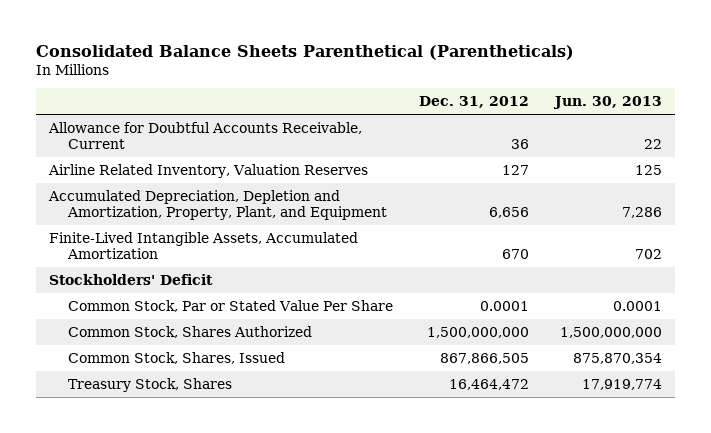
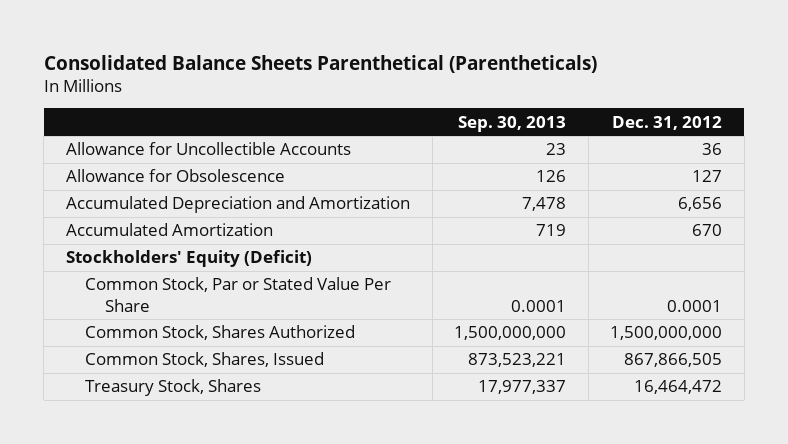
- | Dec. 31, 2012 | Jun. 30, 2013
+ | Sep. 30, 2013 | Dec. 31, 2012
- Allowance for Doubtful Accounts Receivable, Current | 36 | 22
- Airline Related Inventory, Valuation Reserves | 127 | 125
- Accumulated Depreciation, Depletion and Amortization, Property, Plant, and Equipment | 6,656 | 7,286
- Finite-Lived Intangible Assets, Accumulated Amortization | 670 | 702
- Stockholders' Deficit
+ Allowance for Uncollectible Accounts | 23 | 36
+ Allowance for Obsolescence | 126 | 127
+ Accumulated Depreciation and Amortization | 7,478 | 6,656
+ Accumulated Amortization | 719 | 670
+ Stockholders' Equity (Deficit)

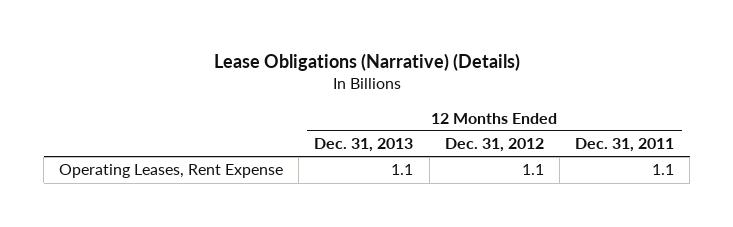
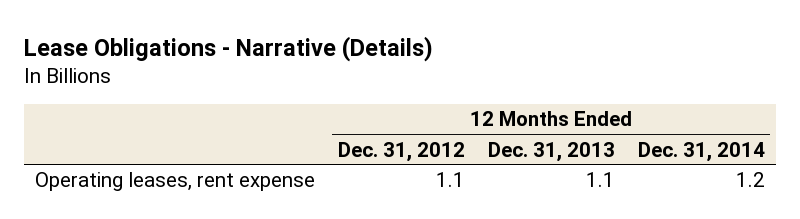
- Lease Obligations (Narrative) (Details)
+ Lease Obligations - Narrative (Details)
- | 12 Months Ended Dec. 31, 2013 | 12 Months Ended Dec. 31, 2012 | 12 Months Ended Dec. 31, 2011
+ | 12 Months Ended Dec. 31, 2012 | 12 Months Ended Dec. 31, 2013 | 12 Months Ended Dec. 31, 2014
- Operating Leases, Rent Expense | 1.1 | 1.1 | 1.1
+ Operating leases, rent expense | 1.1 | 1.1 | 1.2

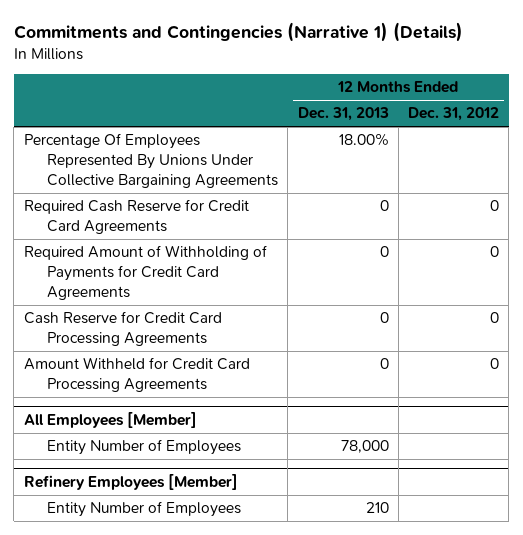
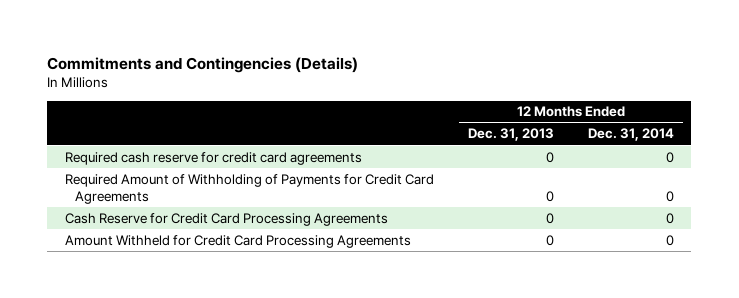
- Commitments and Contingencies (Narrative 1) (Details)
+ Commitments and Contingencies (Details)
- | 12 Months Ended Dec. 31, 2013 | 12 Months Ended Dec. 31, 2012
+ | 12 Months Ended Dec. 31, 2013 | 12 Months Ended Dec. 31, 2014
- Percentage Of Employees Represented By Unions Under Collective Bargaining Agreements | 18.00% |
- Required Cash Reserve for Credit Card Agreements | 0 | 0
+ Required cash reserve for credit card agreements | 0 | 0
- All Employees [Member]
- Entity Number of Employees | 78,000 |
- Refinery Employees [Member]
- Entity Number of Employees | 210 |

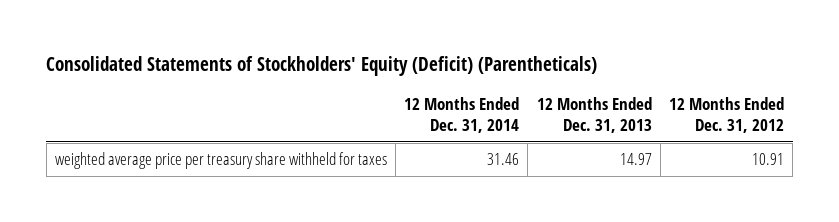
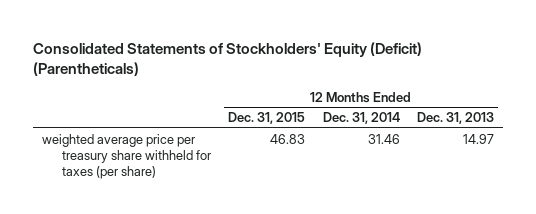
- | 12 Months Ended Dec. 31, 2014 | 12 Months Ended Dec. 31, 2013 | 12 Months Ended Dec. 31, 2012
+ | 12 Months Ended Dec. 31, 2015 | 12 Months Ended Dec. 31, 2014 | 12 Months Ended Dec. 31, 2013
- weighted average price per treasury share withheld for taxes | 31.46 | 14.97 | 10.91
+ weighted average price per treasury share withheld for taxes (per share) | 46.83 | 31.46 | 14.97

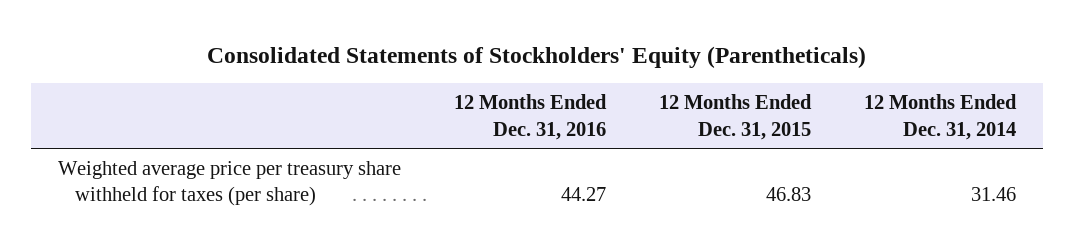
- Consolidated Statements of Stockholders' Equity (Deficit) (Parentheticals)
+ Consolidated Statements of Stockholders' Equity (Parentheticals)
- | 12 Months Ended Dec. 31, 2015 | 12 Months Ended Dec. 31, 2014 | 12 Months Ended Dec. 31, 2013
+ | 12 Months Ended Dec. 31, 2016 | 12 Months Ended Dec. 31, 2015 | 12 Months Ended Dec. 31, 2014
- weighted average price per treasury share withheld for taxes (per share) | 46.83 | 31.46 | 14.97
+ Weighted average price per treasury share withheld for taxes (per share) | 44.27 | 46.83 | 31.46

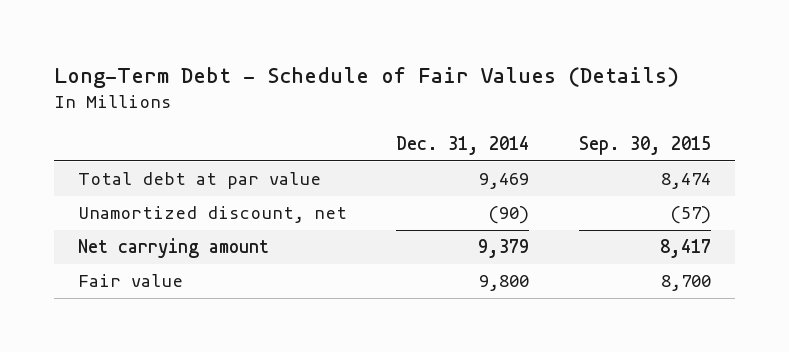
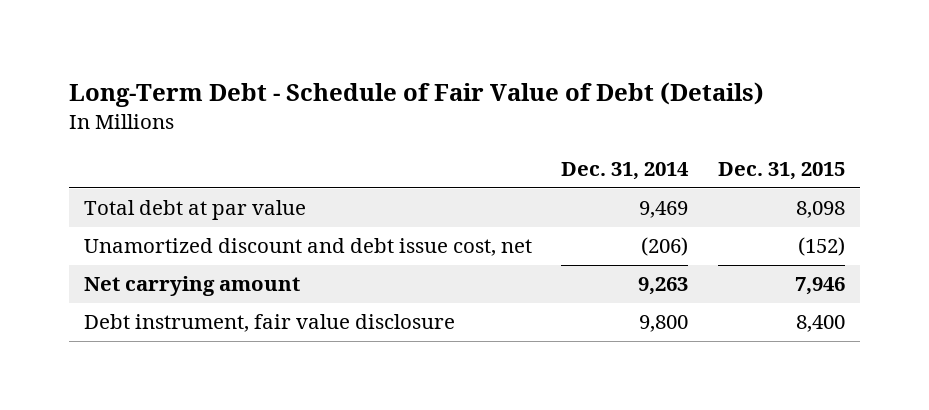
- Long-Term Debt - Schedule of Fair Values (Details)
+ Long-Term Debt - Schedule of Fair Value of Debt (Details)
- | Dec. 31, 2014 | Sep. 30, 2015
+ | Dec. 31, 2014 | Dec. 31, 2015
- Unamortized discount, net | (90) | (57)
- Net carrying amount | 9,379 | 8,417
- Fair value | 9,800 | 8,700
+ Unamortized discount and debt issue cost, net | (206) | (152)
+ Net carrying amount | 9,263 | 7,946
+ Debt instrument, fair value disclosure | 9,800 | 8,400

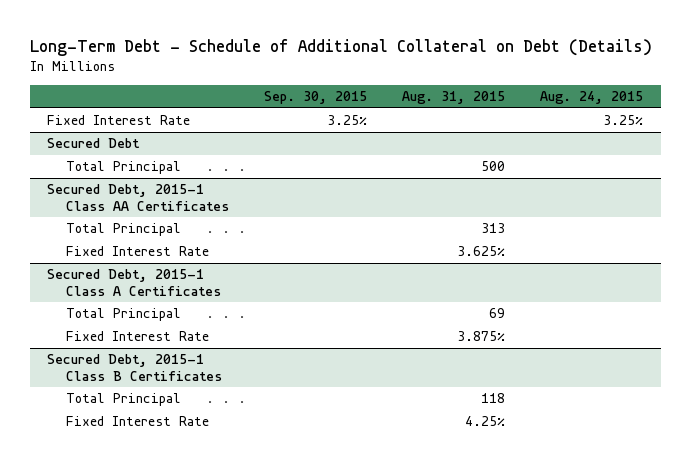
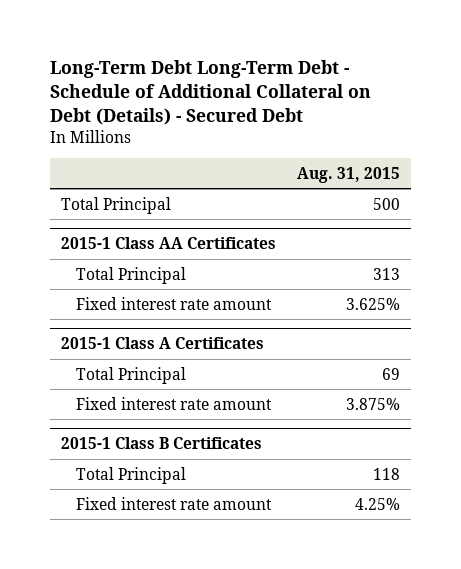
- Long-Term Debt - Schedule of Additional Collateral on Debt (Details)
+ Long-Term Debt Long-Term Debt - Schedule of Additional Collateral on Debt (Details) - Secured Debt
- | Sep. 30, 2015 | Aug. 31, 2015 | Aug. 24, 2015
+ | Aug. 31, 2015
- Fixed Interest Rate | 3.25% | | 3.25%
- Secured Debt
- Secured Debt, 2015-1 Class AA Certificates
+ 2015-1 Class AA Certificates
- Fixed Interest Rate | | 3.625% |
- Secured Debt, 2015-1 Class A Certificates
+ Fixed interest rate amount | 3.625%
+ 2015-1 Class A Certificates
- Fixed Interest Rate | | 3.875% |
- Secured Debt, 2015-1 Class B Certificates
+ Fixed interest rate amount | 3.875%
+ 2015-1 Class B Certificates
- Fixed Interest Rate | | 4.25% |
+ Fixed interest rate amount | 4.25%

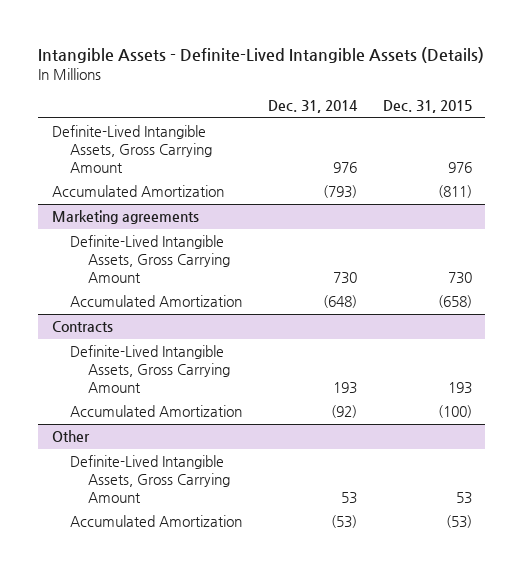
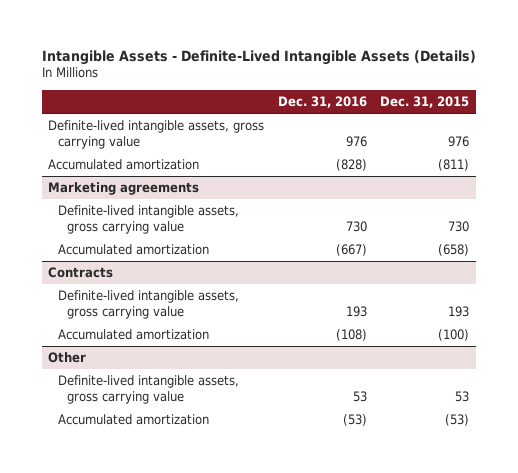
- | Dec. 31, 2014 | Dec. 31, 2015
+ | Dec. 31, 2016 | Dec. 31, 2015
- Definite-Lived Intangible Assets, Gross Carrying Amount | 976 | 976
- Accumulated Amortization | (793) | (811)
+ Definite-lived intangible assets, gross carrying value | 976 | 976
+ Accumulated amortization | (828) | (811)
@ Marketing agreements
- Definite-Lived Intangible Assets, Gross Carrying Amount | 730 | 730
- Accumulated Amortization | (648) | (658)
+ Definite-lived intangible assets, gross carrying value | 730 | 730
+ Accumulated amortization | (667) | (658)
@ Contracts
- Definite-Lived Intangible Assets, Gross Carrying Amount | 193 | 193
- Accumulated Amortization | (92) | (100)
+ Definite-lived intangible assets, gross carrying value | 193 | 193
+ Accumulated amortization | (108) | (100)
@ Other
- Definite-Lived Intangible Assets, Gross Carrying Amount | 53 | 53
- Accumulated Amortization | (53) | (53)
+ Definite-lived intangible assets, gross carrying value | 53 | 53
+ Accumulated amortization | (53) | (53)

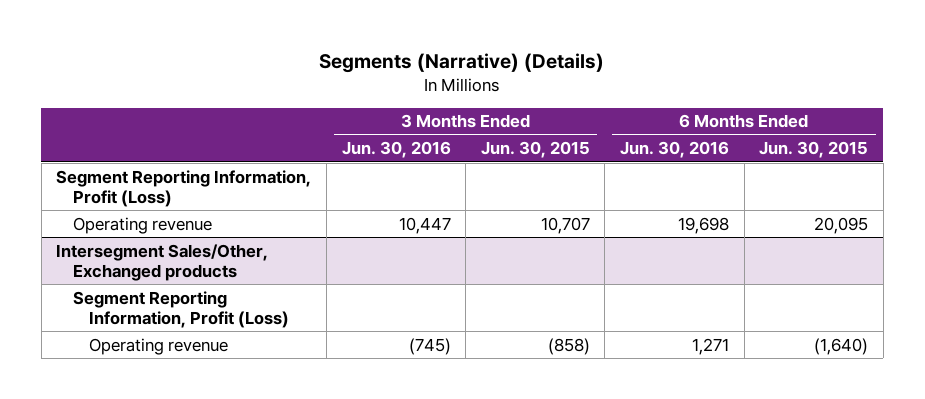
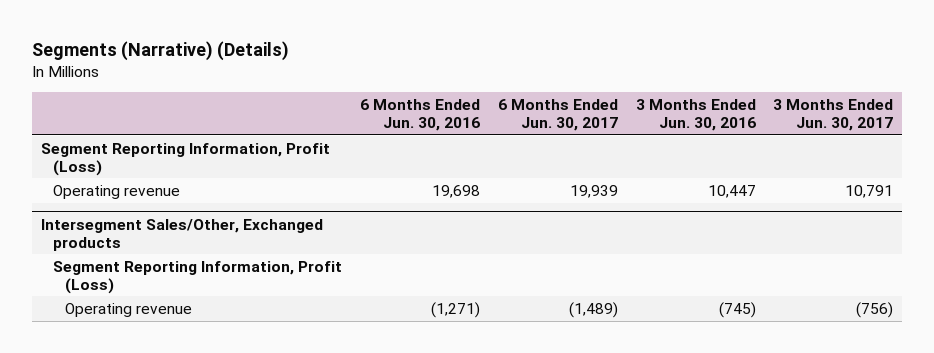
- | 3 Months Ended Jun. 30, 2016 | 3 Months Ended Jun. 30, 2015 | 6 Months Ended Jun. 30, 2016 | 6 Months Ended Jun. 30, 2015
+ | 6 Months Ended Jun. 30, 2016 | 6 Months Ended Jun. 30, 2017 | 3 Months Ended Jun. 30, 2016 | 3 Months Ended Jun. 30, 2017
@ Intersegment Sales/Other, Exchanged products
- Operating revenue | (745) | (858) | 1,271 | (1,640)
+ Operating revenue | (1,271) | (1,489) | (745) | (756)

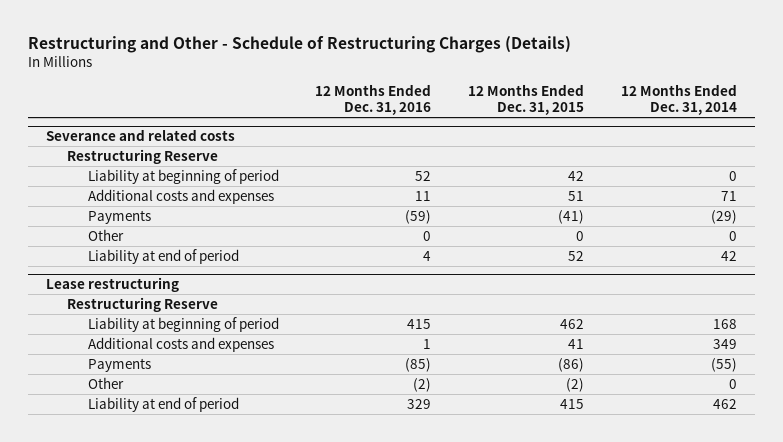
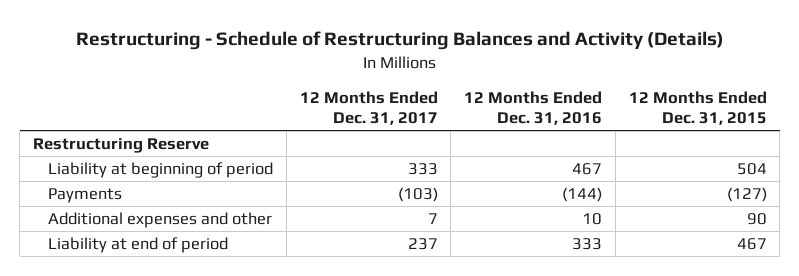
- Restructuring and Other - Schedule of Restructuring Charges (Details)
+ Restructuring - Schedule of Restructuring Balances and Activity (Details)
- | 12 Months Ended Dec. 31, 2016 | 12 Months Ended Dec. 31, 2015 | 12 Months Ended Dec. 31, 2014
+ | 12 Months Ended Dec. 31, 2017 | 12 Months Ended Dec. 31, 2016 | 12 Months Ended Dec. 31, 2015
- Severance and related costs
- Liability at beginning of period | 52 | 42 | 0
- Additional costs and expenses | 11 | 51 | 71
- Payments | (59) | (41) | (29)
- Other | 0 | 0 | 0
- Liability at end of period | 4 | 52 | 42
- Lease restructuring
- Restructuring Reserve
- Liability at beginning of period | 415 | 462 | 168
- Additional costs and expenses | 1 | 41 | 349
- Payments | (85) | (86) | (55)
- Other | (2) | (2) | 0
- Liability at end of period | 329 | 415 | 462
+ Liability at beginning of period | 333 | 467 | 504
+ Payments | (103) | (144) | (127)
+ Additional expenses and other | 7 | 10 | 90
+ Liability at end of period | 237 | 333 | 467

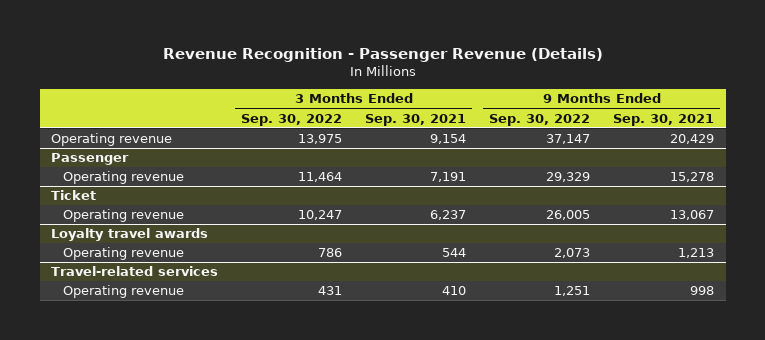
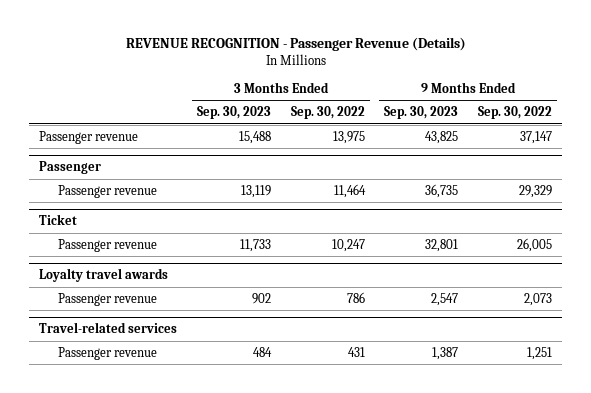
- Revenue Recognition - Passenger Revenue (Details)
+ REVENUE RECOGNITION - Passenger Revenue (Details)
- | 3 Months Ended Sep. 30, 2022 | 3 Months Ended Sep. 30, 2021 | 9 Months Ended Sep. 30, 2022 | 9 Months Ended Sep. 30, 2021
+ | 3 Months Ended Sep. 30, 2023 | 3 Months Ended Sep. 30, 2022 | 9 Months Ended Sep. 30, 2023 | 9 Months Ended Sep. 30, 2022
- Operating revenue | 13,975 | 9,154 | 37,147 | 20,429
+ Passenger revenue | 15,488 | 13,975 | 43,825 | 37,147
@ Passenger
- Operating revenue | 11,464 | 7,191 | 29,329 | 15,278
+ Passenger revenue | 13,119 | 11,464 | 36,735 | 29,329
@ Ticket
- Operating revenue | 10,247 | 6,237 | 26,005 | 13,067
+ Passenger revenue | 11,733 | 10,247 | 32,801 | 26,005
@ Loyalty travel awards
- Operating revenue | 786 | 544 | 2,073 | 1,213
+ Passenger revenue | 902 | 786 | 2,547 | 2,073
@ Travel-related services
- Operating revenue | 431 | 410 | 1,251 | 998
+ Passenger revenue | 484 | 431 | 1,387 | 1,251

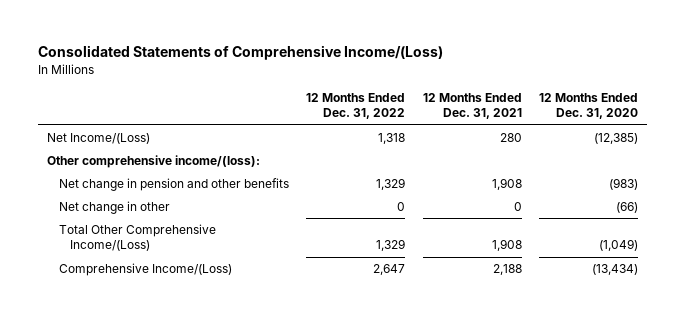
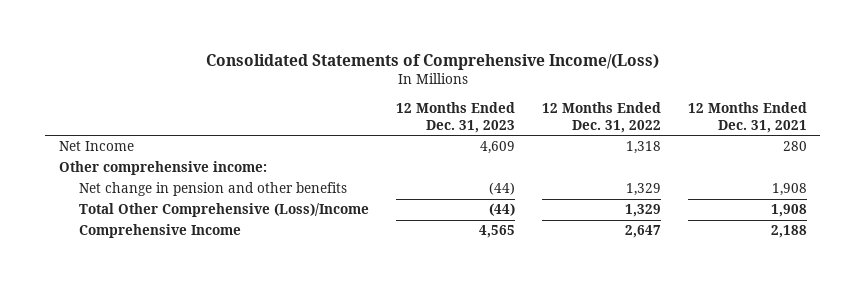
- | 12 Months Ended Dec. 31, 2022 | 12 Months Ended Dec. 31, 2021 | 12 Months Ended Dec. 31, 2020
+ | 12 Months Ended Dec. 31, 2023 | 12 Months Ended Dec. 31, 2022 | 12 Months Ended Dec. 31, 2021
- Net Income/(Loss) | 1,318 | 280 | (12,385)
- Other comprehensive income/(loss):
+ Net Income | 4,609 | 1,318 | 280
+ Other comprehensive income:
- Net change in other | 0 | 0 | (66)
- Total Other Comprehensive Income/(Loss) | 1,329 | 1,908 | (1,049)
- Comprehensive Income/(Loss) | 2,647 | 2,188 | (13,434)
+ Total Other Comprehensive (Loss)/Income | (44) | 1,329 | 1,908
+ Comprehensive Income | 4,565 | 2,647 | 2,188

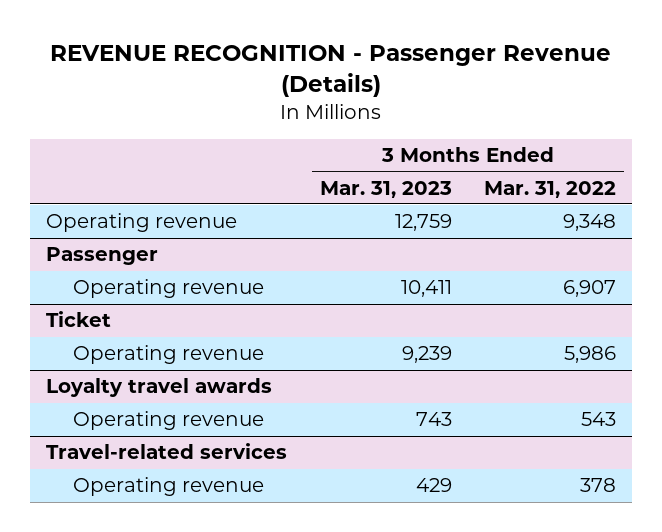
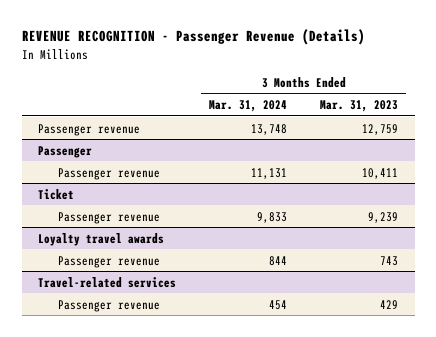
- | 3 Months Ended Mar. 31, 2023 | 3 Months Ended Mar. 31, 2022
+ | 3 Months Ended Mar. 31, 2024 | 3 Months Ended Mar. 31, 2023
- Operating revenue | 12,759 | 9,348
+ Passenger revenue | 13,748 | 12,759
@ Passenger
- Operating revenue | 10,411 | 6,907
+ Passenger revenue | 11,131 | 10,411
@ Ticket
- Operating revenue | 9,239 | 5,986
+ Passenger revenue | 9,833 | 9,239
@ Loyalty travel awards
- Operating revenue | 743 | 543
+ Passenger revenue | 844 | 743
@ Travel-related services
- Operating revenue | 429 | 378
+ Passenger revenue | 454 | 429

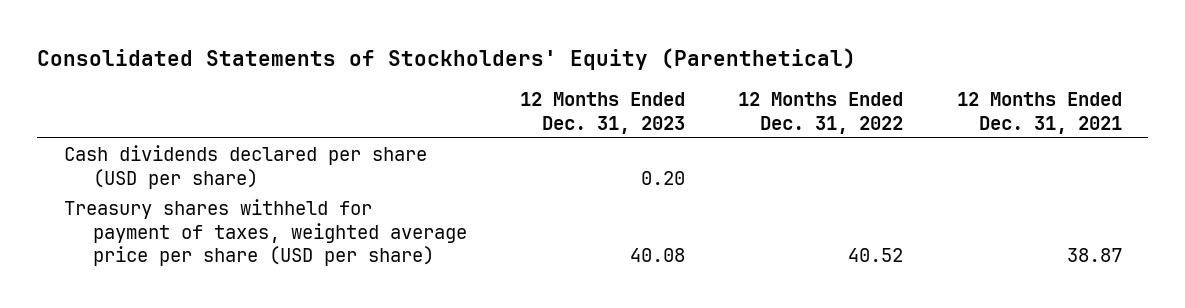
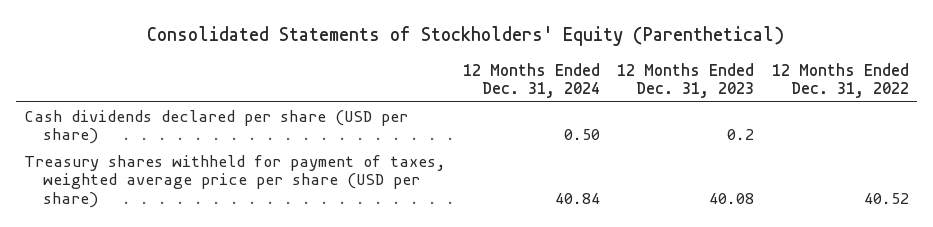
- | 12 Months Ended Dec. 31, 2023 | 12 Months Ended Dec. 31, 2022 | 12 Months Ended Dec. 31, 2021
+ | 12 Months Ended Dec. 31, 2024 | 12 Months Ended Dec. 31, 2023 | 12 Months Ended Dec. 31, 2022
- Cash dividends declared per share (USD per share) | 0.20 | |
+ Cash dividends declared per share (USD per share) | 0.50 | 0.2 |

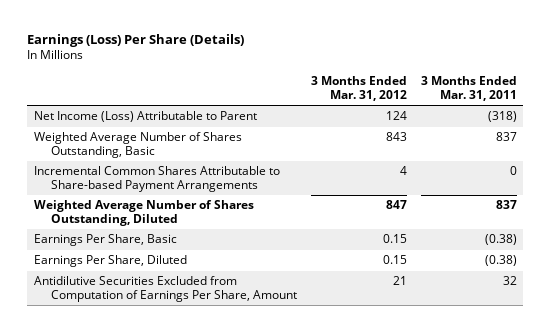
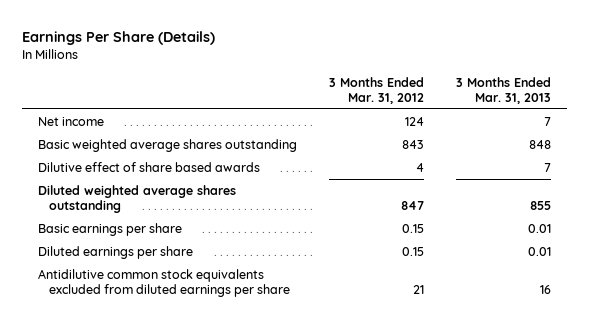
- Earnings (Loss) Per Share (Details)
+ Earnings Per Share (Details)
- | 3 Months Ended Mar. 31, 2012 | 3 Months Ended Mar. 31, 2011
+ | 3 Months Ended Mar. 31, 2012 | 3 Months Ended Mar. 31, 2013
- Net Income (Loss) Attributable to Parent | 124 | (318)
- Weighted Average Number of Shares Outstanding, Basic | 843 | 837
- Incremental Common Shares Attributable to Share-based Payment Arrangements | 4 | 0
- Weighted Average Number of Shares Outstanding, Diluted | 847 | 837
- Earnings Per Share, Basic | 0.15 | (0.38)
- Earnings Per Share, Diluted | 0.15 | (0.38)
- Antidilutive Securities Excluded from Computation of Earnings Per Share, Amount | 21 | 32
+ Net income | 124 | 7
+ Basic weighted average shares outstanding | 843 | 848
+ Dilutive effect of share based awards | 4 | 7
+ Diluted weighted average shares outstanding | 847 | 855
+ Basic earnings per share | 0.15 | 0.01
+ Diluted earnings per share | 0.15 | 0.01
+ Antidilutive common stock equivalents excluded from diluted earnings per share | 21 | 16

